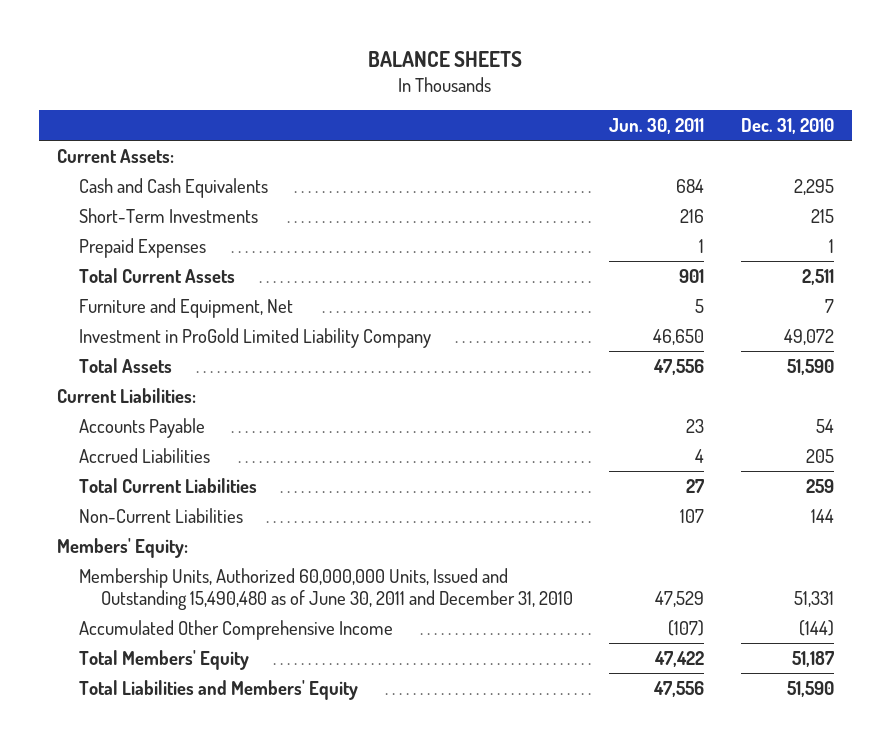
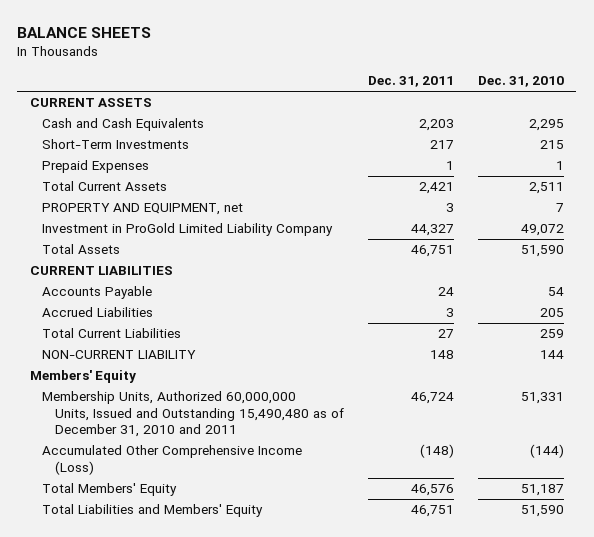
- | Jun. 30, 2011 | Dec. 31, 2010
+ | Dec. 31, 2011 | Dec. 31, 2010
- Current Assets:
+ CURRENT ASSETS
- Furniture and Equipment, Net | 5 | 7
+ PROPERTY AND EQUIPMENT, net | 3 | 7
- Current Liabilities:
+ CURRENT LIABILITIES
- Non-Current Liabilities | 107 | 144
- Members' Equity:
- Membership Units, Authorized 60,000,000 Units, Issued and Outstanding 15,490,480 as of June 30, 2011 and December 31, 2010 | 47,529 | 51,331
- Accumulated Other Comprehensive Income | (107) | (144)
+ NON-CURRENT LIABILITY | 148 | 144
+ Members' Equity
+ Membership Units, Authorized 60,000,000 Units, Issued and Outstanding 15,490,480 as of December 31, 2010 and 2011 | 46,724 | 51,331
+ Accumulated Other Comprehensive Income (Loss) | (148) | (144)

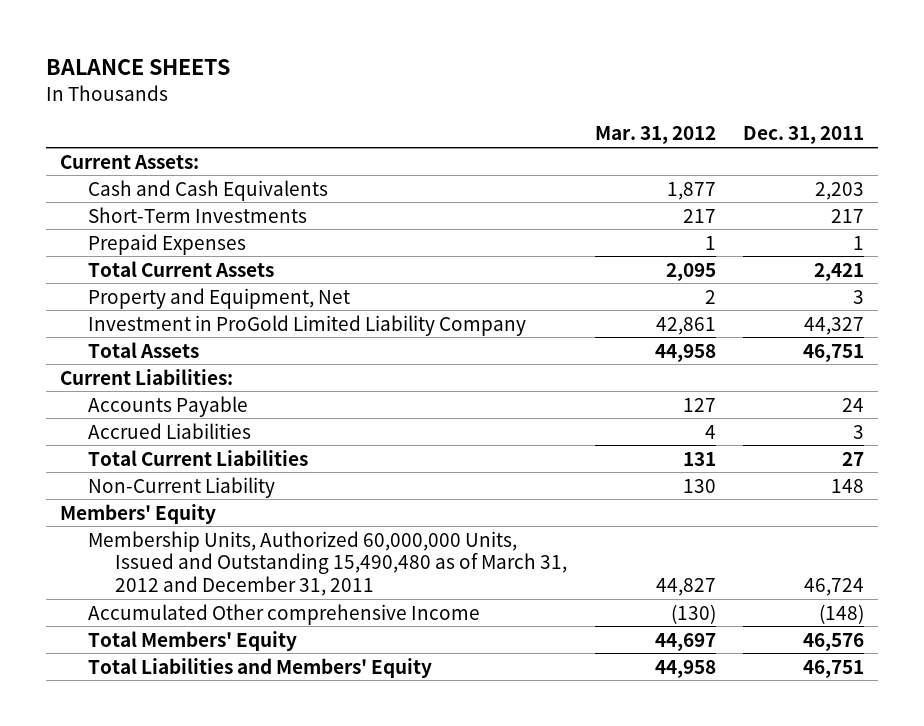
- | Dec. 31, 2011 | Dec. 31, 2010
+ | Mar. 31, 2012 | Dec. 31, 2011
- CURRENT ASSETS
+ Current Assets:
- PROPERTY AND EQUIPMENT, net | 3 | 7
+ Property and Equipment, Net | 2 | 3
- CURRENT LIABILITIES
+ Current Liabilities:
- NON-CURRENT LIABILITY | 148 | 144
+ Non-Current Liability | 130 | 148
- Membership Units, Authorized 60,000,000 Units, Issued and Outstanding 15,490,480 as of December 31, 2010 and 2011 | 46,724 | 51,331
- Accumulated Other Comprehensive Income (Loss) | (148) | (144)
+ Membership Units, Authorized 60,000,000 Units, Issued and Outstanding 15,490,480 as of March 31, 2012 and December 31, 2011 | 44,827 | 46,724
+ Accumulated Other comprehensive Income | (130) | (148)

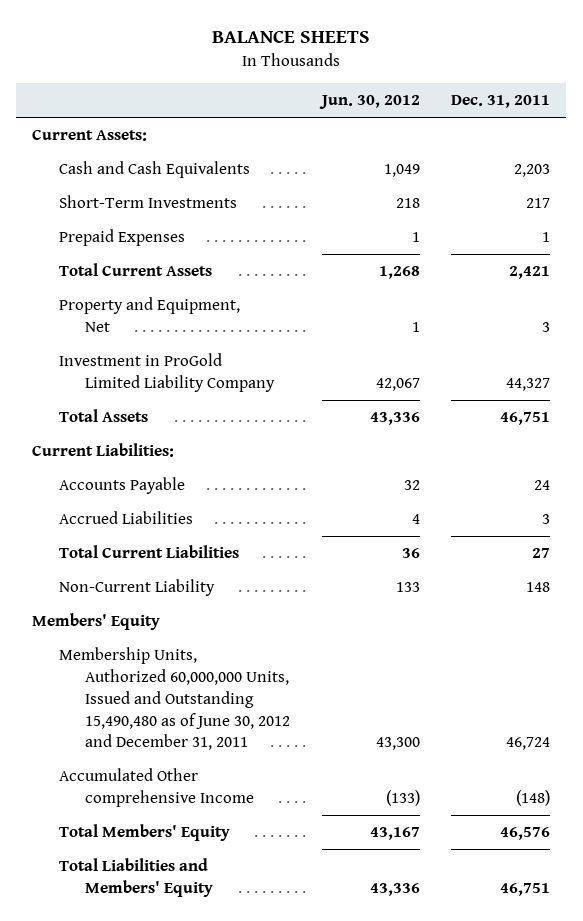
- | Mar. 31, 2012 | Dec. 31, 2011
+ | Jun. 30, 2012 | Dec. 31, 2011
- Membership Units, Authorized 60,000,000 Units, Issued and Outstanding 15,490,480 as of March 31, 2012 and December 31, 2011 | 44,827 | 46,724
+ Membership Units, Authorized 60,000,000 Units, Issued and Outstanding 15,490,480 as of June 30, 2012 and December 31, 2011 | 43,300 | 46,724

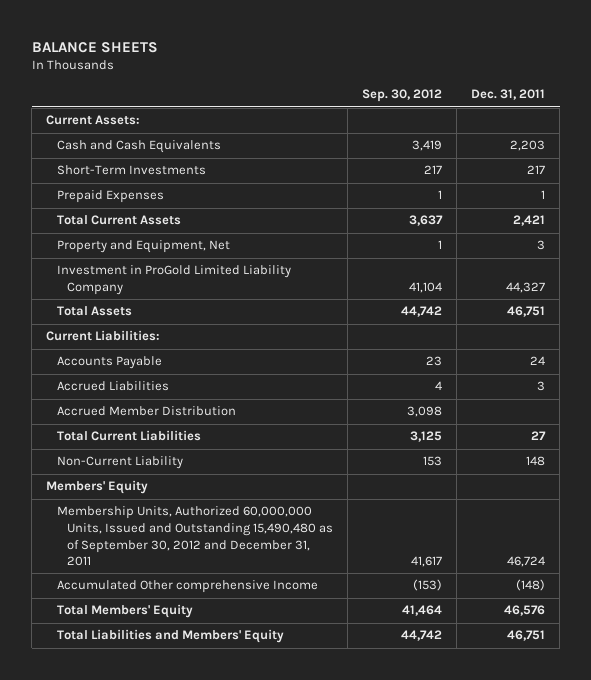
- | Jun. 30, 2012 | Dec. 31, 2011
+ | Sep. 30, 2012 | Dec. 31, 2011
+ Accrued Member Distribution | 3,098 |
- Membership Units, Authorized 60,000,000 Units, Issued and Outstanding 15,490,480 as of June 30, 2012 and December 31, 2011 | 43,300 | 46,724
+ Membership Units, Authorized 60,000,000 Units, Issued and Outstanding 15,490,480 as of September 30, 2012 and December 31, 2011 | 41,617 | 46,724

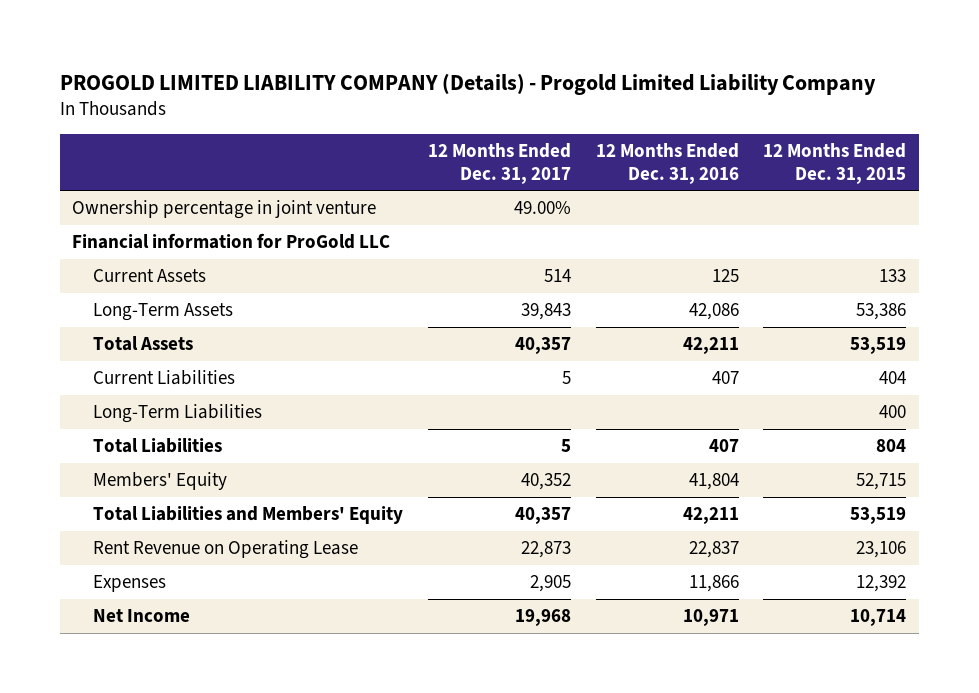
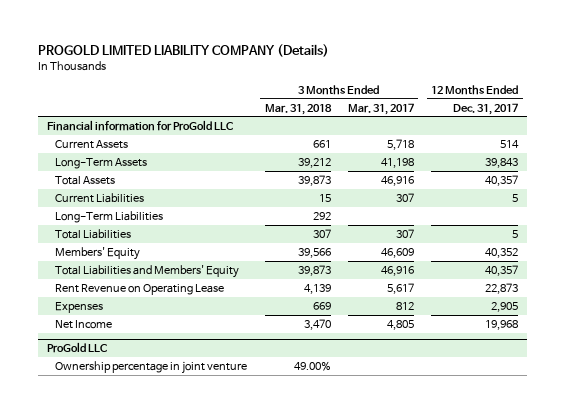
- PROGOLD LIMITED LIABILITY COMPANY (Details) - Progold Limited Liability Company
+ PROGOLD LIMITED LIABILITY COMPANY (Details)
- | 12 Months Ended Dec. 31, 2017 | 12 Months Ended Dec. 31, 2016 | 12 Months Ended Dec. 31, 2015
+ | 3 Months Ended Mar. 31, 2018 | 3 Months Ended Mar. 31, 2017 | 12 Months Ended Dec. 31, 2017
- Ownership percentage in joint venture | 49.00% | |
+ ProGold LLC
+ Ownership percentage in joint venture | 49.00% | |

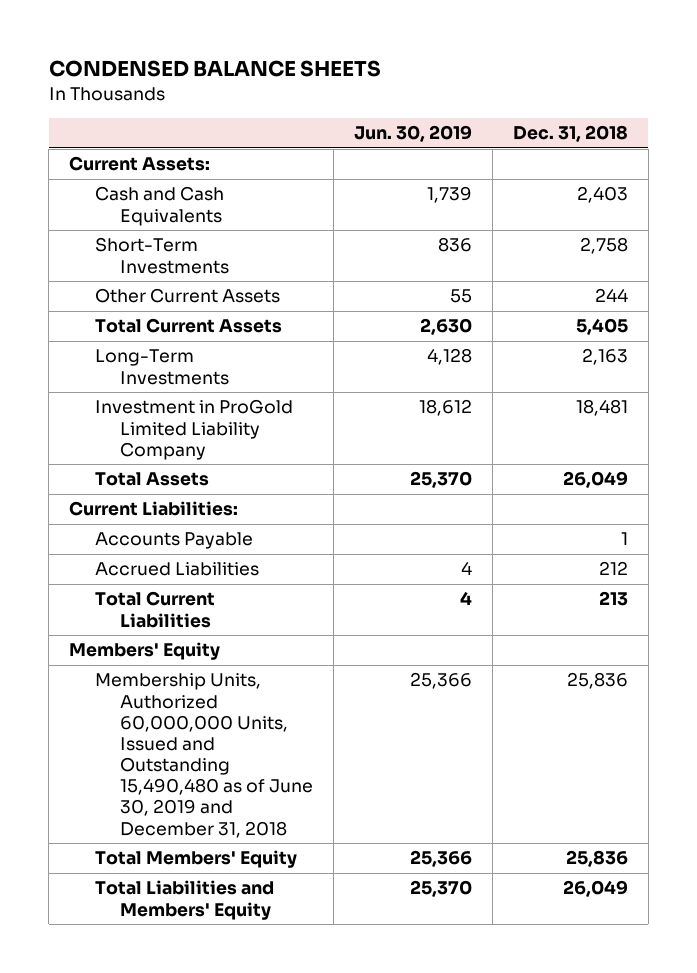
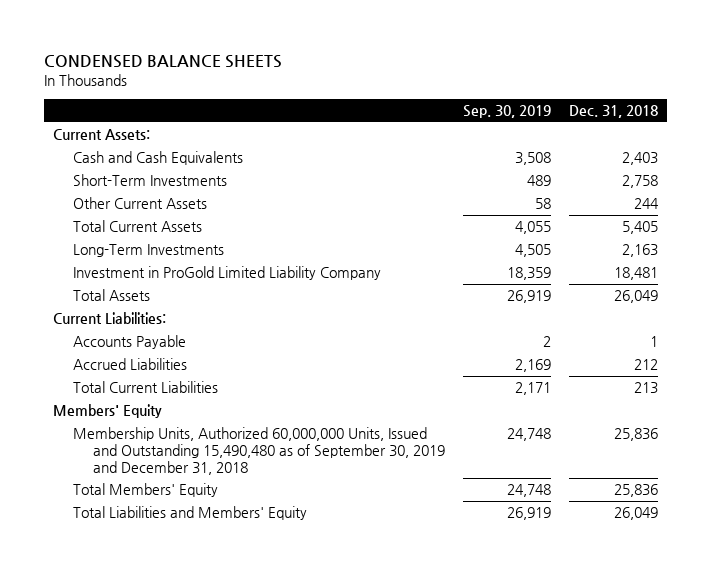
- | Jun. 30, 2019 | Dec. 31, 2018
+ | Sep. 30, 2019 | Dec. 31, 2018
- Membership Units, Authorized 60,000,000 Units, Issued and Outstanding 15,490,480 as of June 30, 2019 and December 31, 2018 | 25,366 | 25,836
+ Membership Units, Authorized 60,000,000 Units, Issued and Outstanding 15,490,480 as of September 30, 2019 and December 31, 2018 | 24,748 | 25,836

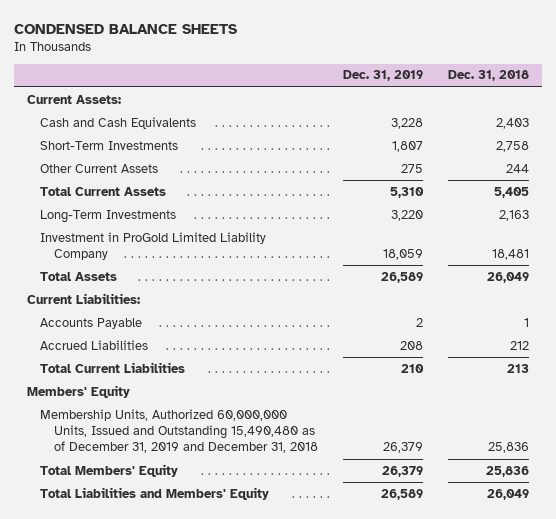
- | Sep. 30, 2019 | Dec. 31, 2018
+ | Dec. 31, 2019 | Dec. 31, 2018
- Membership Units, Authorized 60,000,000 Units, Issued and Outstanding 15,490,480 as of September 30, 2019 and December 31, 2018 | 24,748 | 25,836
+ Membership Units, Authorized 60,000,000 Units, Issued and Outstanding 15,490,480 as of December 31, 2019 and December 31, 2018 | 26,379 | 25,836

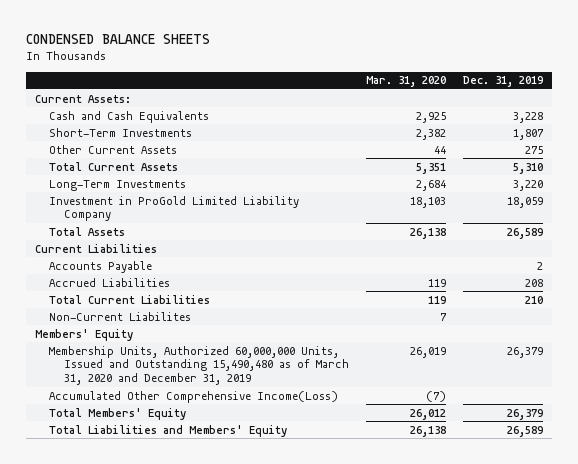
- | Dec. 31, 2019 | Dec. 31, 2018
+ | Mar. 31, 2020 | Dec. 31, 2019
- Current Liabilities:
+ Current Liabilities
+ Non-Current Liabilites | 7 |
- Membership Units, Authorized 60,000,000 Units, Issued and Outstanding 15,490,480 as of December 31, 2019 and December 31, 2018 | 26,379 | 25,836
+ Membership Units, Authorized 60,000,000 Units, Issued and Outstanding 15,490,480 as of March 31, 2020 and December 31, 2019 | 26,019 | 26,379
+ Accumulated Other Comprehensive Income(Loss) | (7) |

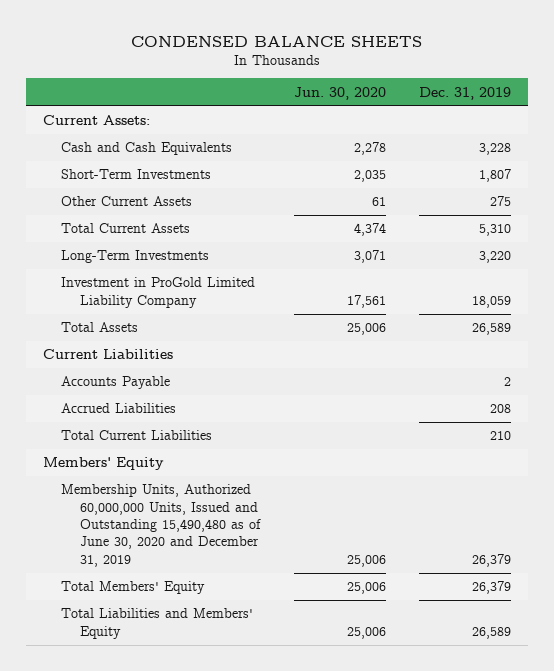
- | Mar. 31, 2020 | Dec. 31, 2019
+ | Jun. 30, 2020 | Dec. 31, 2019
- Non-Current Liabilites | 7 |
- Membership Units, Authorized 60,000,000 Units, Issued and Outstanding 15,490,480 as of March 31, 2020 and December 31, 2019 | 26,019 | 26,379
- Accumulated Other Comprehensive Income(Loss) | (7) |
+ Membership Units, Authorized 60,000,000 Units, Issued and Outstanding 15,490,480 as of June 30, 2020 and December 31, 2019 | 25,006 | 26,379

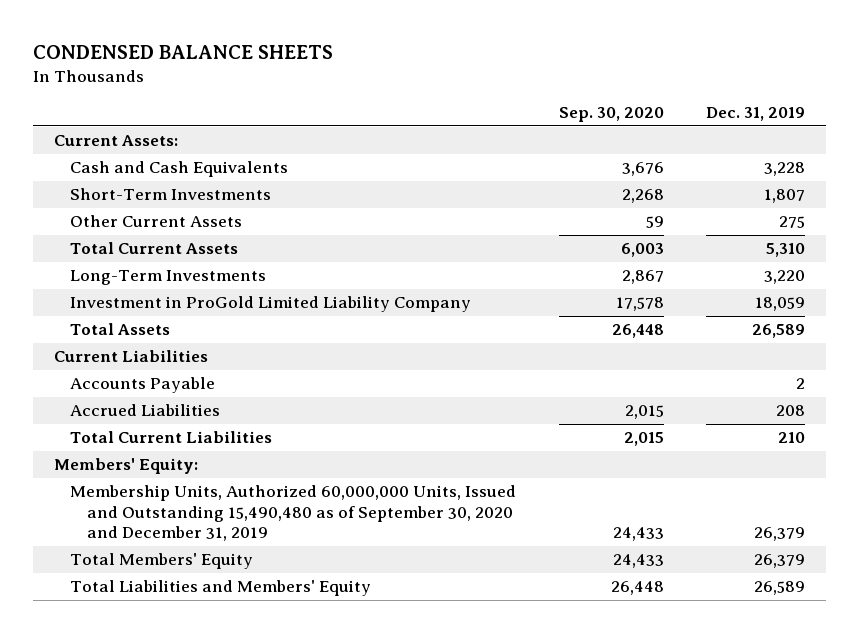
- | Jun. 30, 2020 | Dec. 31, 2019
+ | Sep. 30, 2020 | Dec. 31, 2019
- Members' Equity
- Membership Units, Authorized 60,000,000 Units, Issued and Outstanding 15,490,480 as of June 30, 2020 and December 31, 2019 | 25,006 | 26,379
+ Members' Equity:
+ Membership Units, Authorized 60,000,000 Units, Issued and Outstanding 15,490,480 as of September 30, 2020 and December 31, 2019 | 24,433 | 26,379

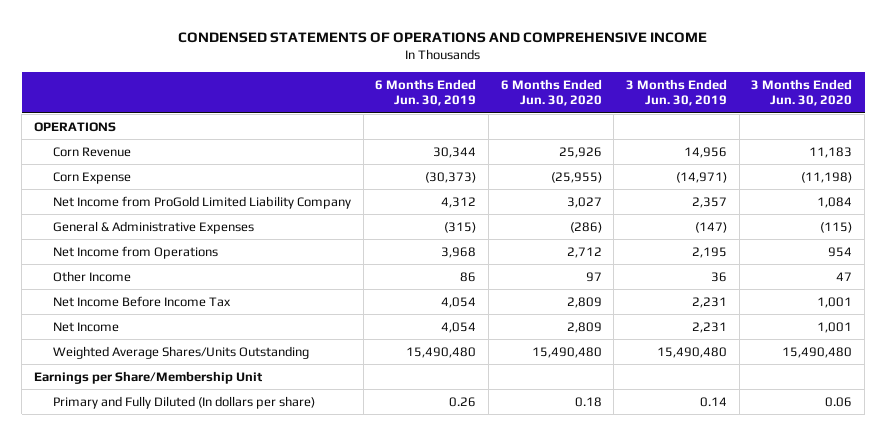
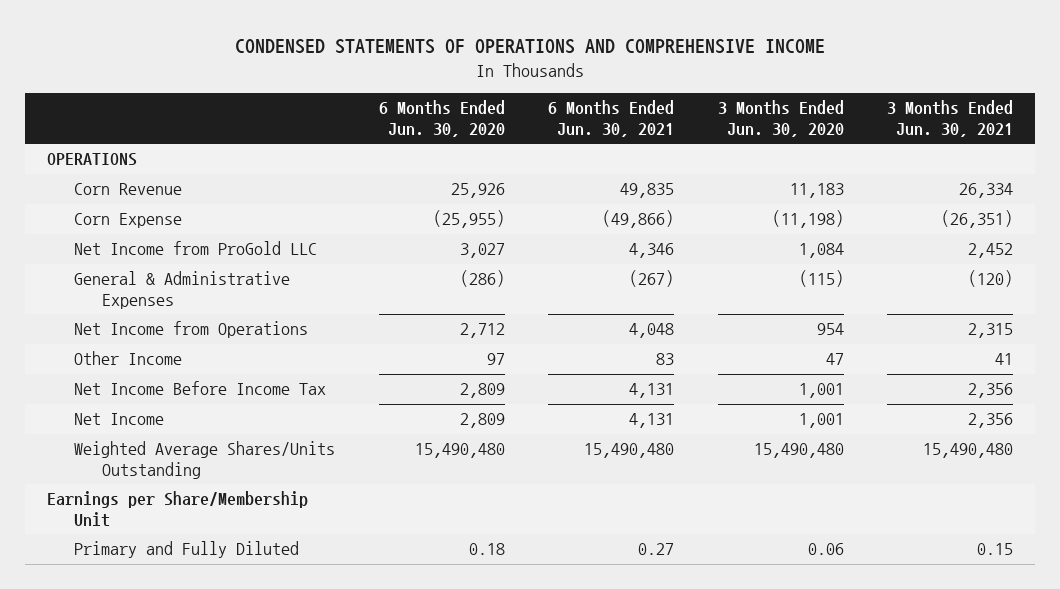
- | 6 Months Ended Jun. 30, 2019 | 6 Months Ended Jun. 30, 2020 | 3 Months Ended Jun. 30, 2019 | 3 Months Ended Jun. 30, 2020
+ | 6 Months Ended Jun. 30, 2020 | 6 Months Ended Jun. 30, 2021 | 3 Months Ended Jun. 30, 2020 | 3 Months Ended Jun. 30, 2021
- Net Income from ProGold Limited Liability Company | 4,312 | 3,027 | 2,357 | 1,084
+ Net Income from ProGold LLC | 3,027 | 4,346 | 1,084 | 2,452
- Primary and Fully Diluted (In dollars per share) | 0.26 | 0.18 | 0.14 | 0.06
+ Primary and Fully Diluted | 0.18 | 0.27 | 0.06 | 0.15

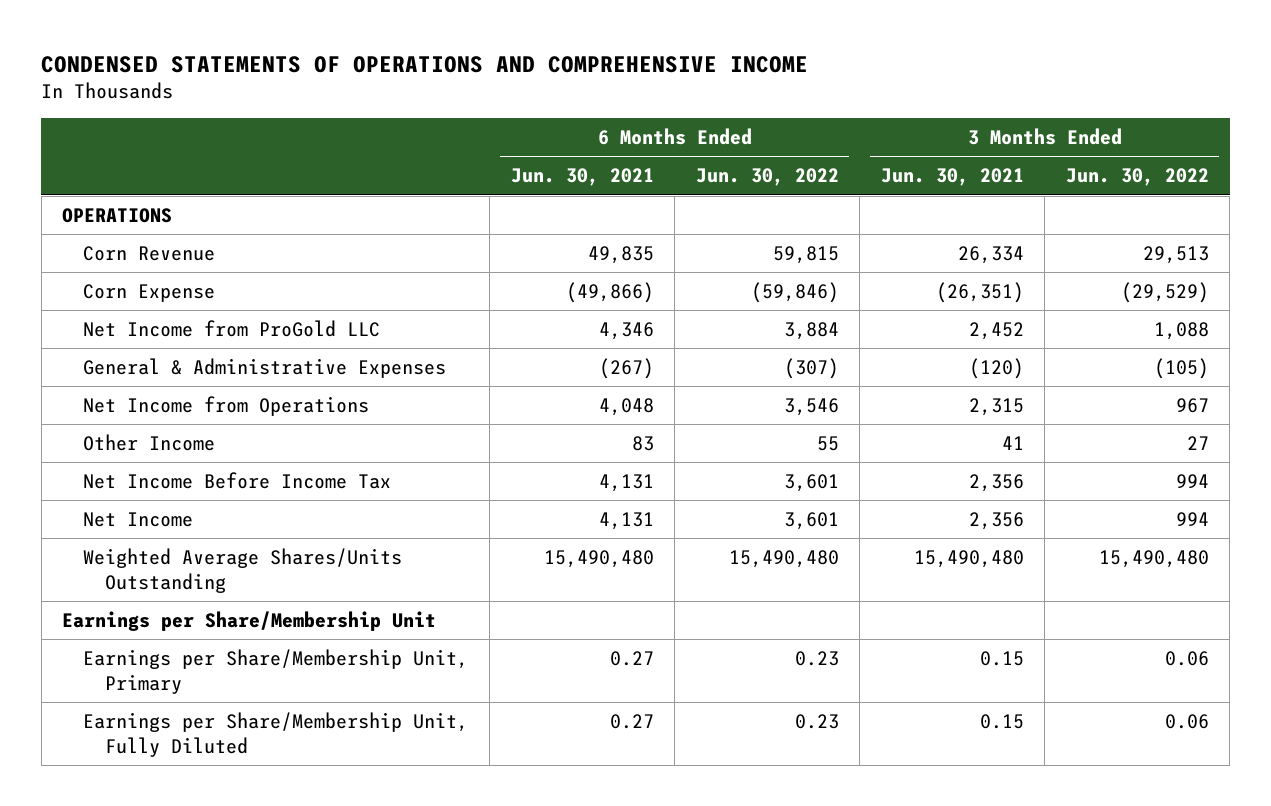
- | 6 Months Ended Jun. 30, 2020 | 6 Months Ended Jun. 30, 2021 | 3 Months Ended Jun. 30, 2020 | 3 Months Ended Jun. 30, 2021
+ | 6 Months Ended Jun. 30, 2021 | 6 Months Ended Jun. 30, 2022 | 3 Months Ended Jun. 30, 2021 | 3 Months Ended Jun. 30, 2022
- Primary and Fully Diluted | 0.18 | 0.27 | 0.06 | 0.15
+ Earnings per Share/Membership Unit, Primary | 0.27 | 0.23 | 0.15 | 0.06
+ Earnings per Share/Membership Unit, Fully Diluted | 0.27 | 0.23 | 0.15 | 0.06

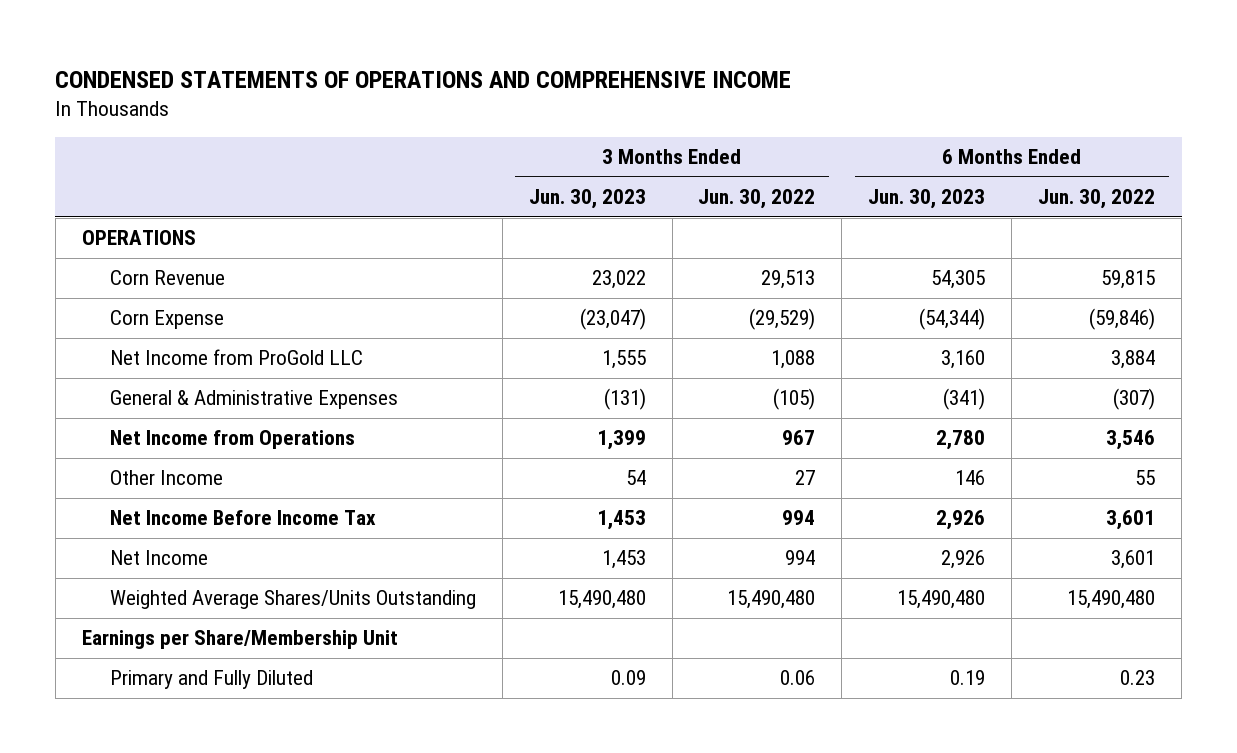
- | 6 Months Ended Jun. 30, 2021 | 6 Months Ended Jun. 30, 2022 | 3 Months Ended Jun. 30, 2021 | 3 Months Ended Jun. 30, 2022
+ | 3 Months Ended Jun. 30, 2023 | 3 Months Ended Jun. 30, 2022 | 6 Months Ended Jun. 30, 2023 | 6 Months Ended Jun. 30, 2022
- Earnings per Share/Membership Unit, Primary | 0.27 | 0.23 | 0.15 | 0.06
- Earnings per Share/Membership Unit, Fully Diluted | 0.27 | 0.23 | 0.15 | 0.06
+ Primary and Fully Diluted | 0.09 | 0.06 | 0.19 | 0.23

